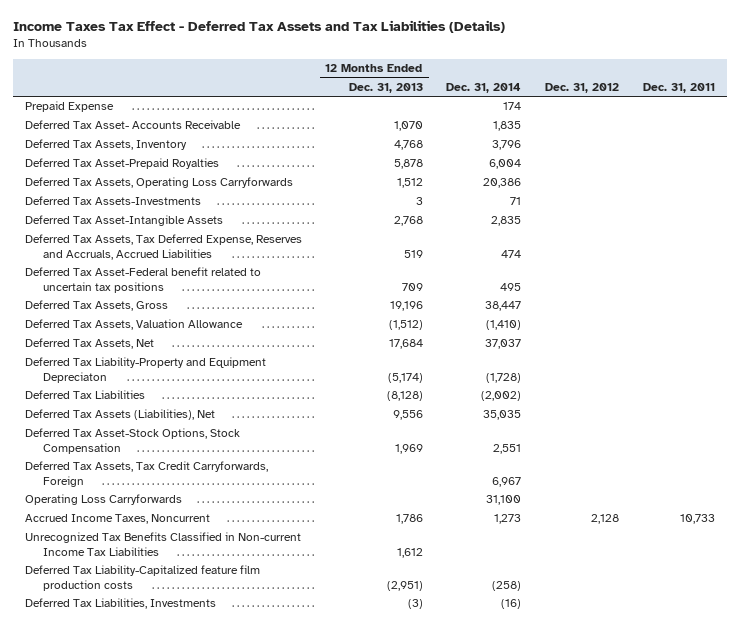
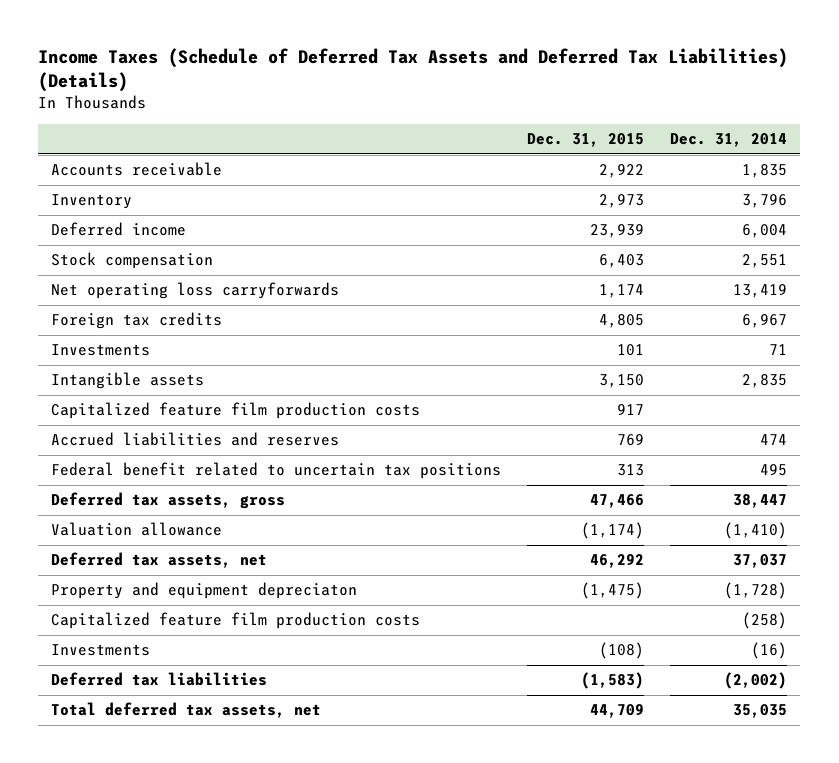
- Income Taxes Tax Effect - Deferred Tax Assets and Tax Liabilities (Details)
+ Income Taxes (Schedule of Deferred Tax Assets and Deferred Tax Liabilities) (Details)
- | 12 Months Ended Dec. 31, 2013 | Dec. 31, 2014 | Dec. 31, 2012 | Dec. 31, 2011
+ | Dec. 31, 2015 | Dec. 31, 2014
- Prepaid Expense | | 174 | |
- Deferred Tax Asset- Accounts Receivable | 1,070 | 1,835 | |
- Deferred Tax Assets, Inventory | 4,768 | 3,796 | |
- Deferred Tax Asset-Prepaid Royalties | 5,878 | 6,004 | |
- Deferred Tax Assets, Operating Loss Carryforwards | 1,512 | 20,386 | |
- Deferred Tax Assets-Investments | 3 | 71 | |
- Deferred Tax Asset-Intangible Assets | 2,768 | 2,835 | |
- Deferred Tax Assets, Tax Deferred Expense, Reserves and Accruals, Accrued Liabilities | 519 | 474 | |
- Deferred Tax Asset-Federal benefit related to uncertain tax positions | 709 | 495 | |
- Deferred Tax Assets, Gross | 19,196 | 38,447 | |
- Deferred Tax Assets, Valuation Allowance | (1,512) | (1,410) | |
- Deferred Tax Assets, Net | 17,684 | 37,037 | |
- Deferred Tax Liability-Property and Equipment Depreciaton | (5,174) | (1,728) | |
- Deferred Tax Liabilities | (8,128) | (2,002) | |
- Deferred Tax Assets (Liabilities), Net | 9,556 | 35,035 | |
- Deferred Tax Asset-Stock Options, Stock Compensation | 1,969 | 2,551 | |
- Deferred Tax Assets, Tax Credit Carryforwards, Foreign | | 6,967 | |
- Operating Loss Carryforwards | | 31,100 | |
- Accrued Income Taxes, Noncurrent | 1,786 | 1,273 | 2,128 | 10,733
- Unrecognized Tax Benefits Classified in Non-current Income Tax Liabilities | 1,612 | | |
- Deferred Tax Liability-Capitalized feature film production costs | (2,951) | (258) | |
- Deferred Tax Liabilities, Investments | (3) | (16) | |
+ Accounts receivable | 2,922 | 1,835
+ Inventory | 2,973 | 3,796
+ Deferred income | 23,939 | 6,004
+ Stock compensation | 6,403 | 2,551
+ Net operating loss carryforwards | 1,174 | 13,419
+ Foreign tax credits | 4,805 | 6,967
+ Investments | 101 | 71
+ Intangible assets | 3,150 | 2,835
+ Capitalized feature film production costs | 917 |
+ Accrued liabilities and reserves | 769 | 474
+ Federal benefit related to uncertain tax positions | 313 | 495
+ Deferred tax assets, gross | 47,466 | 38,447
+ Valuation allowance | (1,174) | (1,410)
+ Deferred tax assets, net | 46,292 | 37,037
+ Property and equipment depreciaton | (1,475) | (1,728)
+ Capitalized feature film production costs | | (258)
+ Investments | (108) | (16)
+ Deferred tax liabilities | (1,583) | (2,002)
+ Total deferred tax assets, net | 44,709 | 35,035

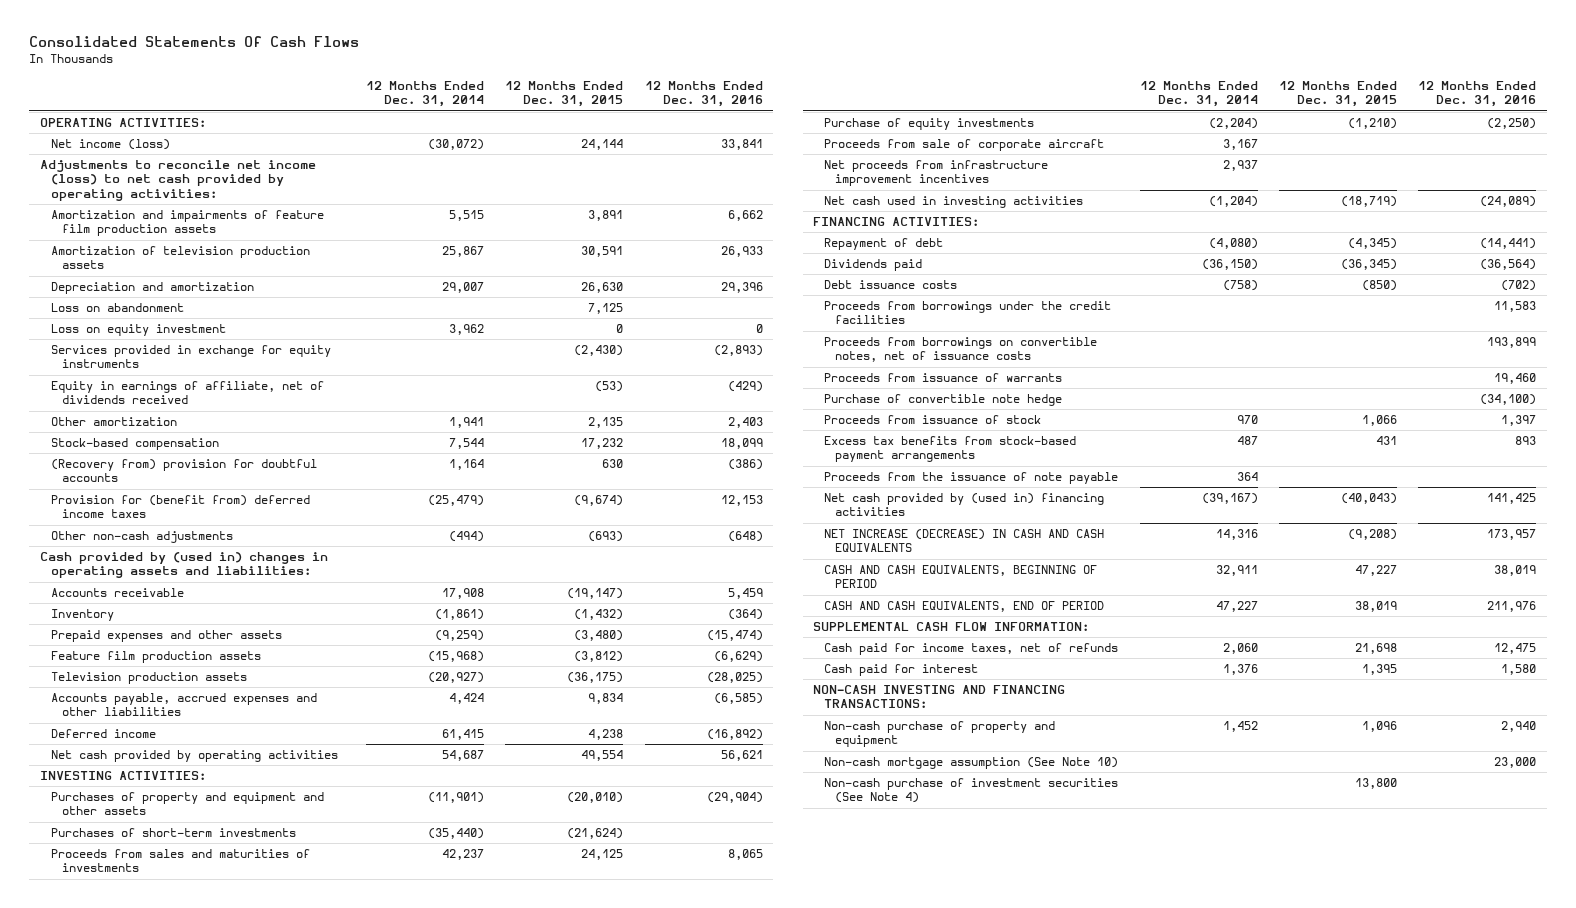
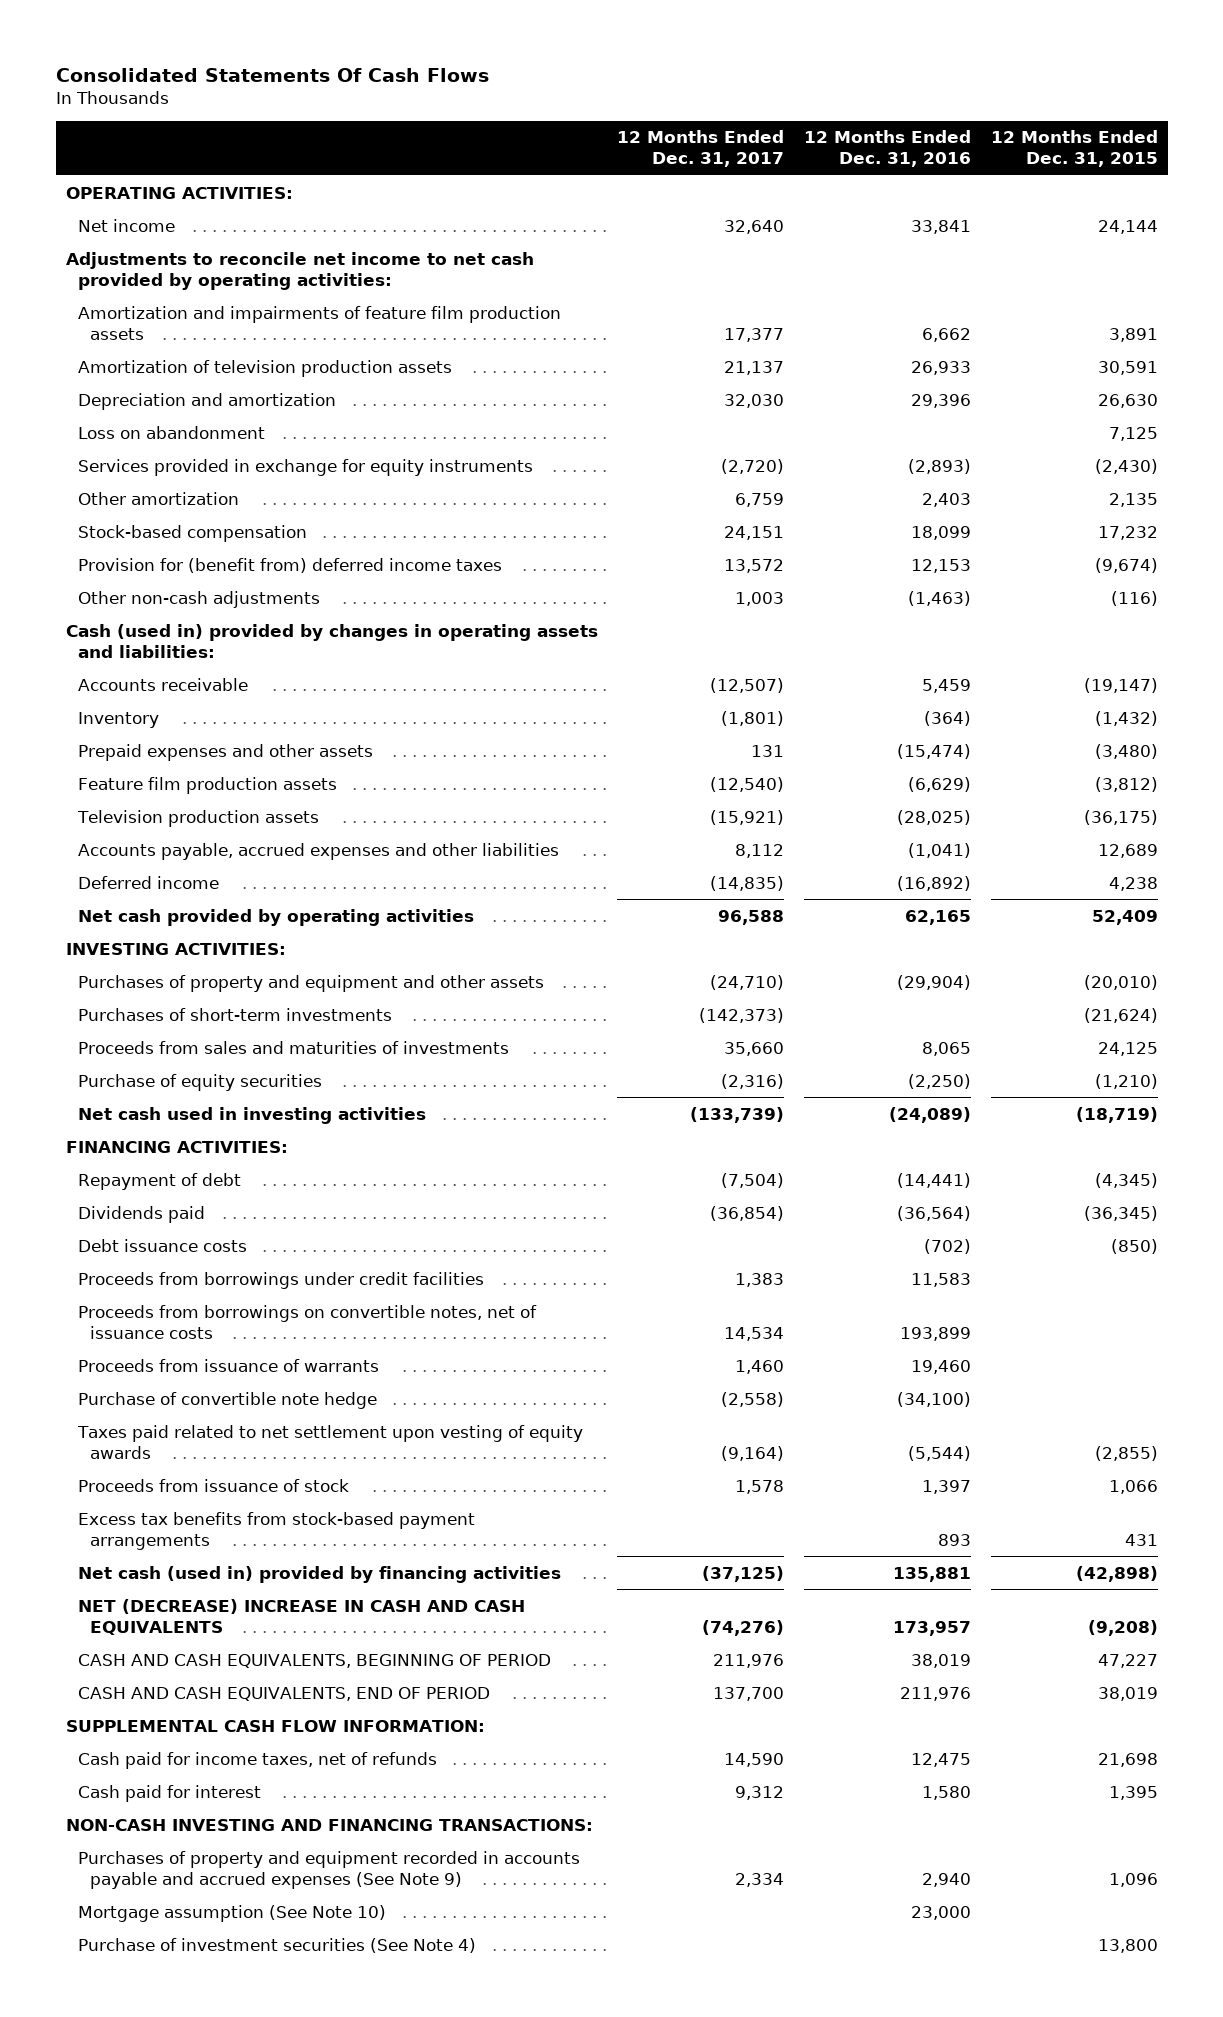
- | 12 Months Ended Dec. 31, 2014 | 12 Months Ended Dec. 31, 2015 | 12 Months Ended Dec. 31, 2016
+ | 12 Months Ended Dec. 31, 2017 | 12 Months Ended Dec. 31, 2016 | 12 Months Ended Dec. 31, 2015
- Net income (loss) | (30,072) | 24,144 | 33,841
- Adjustments to reconcile net income (loss) to net cash provided by operating activities:
+ Net income | 32,640 | 33,841 | 24,144
+ Adjustments to reconcile net income to net cash provided by operating activities:
- Loss on equity investment | 3,962 | 0 | 0
- Equity in earnings of affiliate, net of dividends received | | (53) | (429)
- (Recovery from) provision for doubtful accounts | 1,164 | 630 | (386)
- Other non-cash adjustments | (494) | (693) | (648)
- Cash provided by (used in) changes in operating assets and liabilities:
+ Other non-cash adjustments | 1,003 | (1,463) | (116)
+ Cash (used in) provided by changes in operating assets and liabilities:
- Accounts payable, accrued expenses and other liabilities | 4,424 | 9,834 | (6,585)
+ Accounts payable, accrued expenses and other liabilities | 8,112 | (1,041) | 12,689
- Net cash provided by operating activities | 54,687 | 49,554 | 56,621
+ Net cash provided by operating activities | 96,588 | 62,165 | 52,409
- Purchase of equity investments | (2,204) | (1,210) | (2,250)
- Proceeds from sale of corporate aircraft | 3,167 | |
- Net proceeds from infrastructure improvement incentives | 2,937 | |
+ Purchase of equity securities | (2,316) | (2,250) | (1,210)
- Proceeds from borrowings under the credit facilities | | | 11,583
+ Proceeds from borrowings under credit facilities | 1,383 | 11,583 |
+ Taxes paid related to net settlement upon vesting of equity awards | (9,164) | (5,544) | (2,855)
- Proceeds from the issuance of note payable | 364 | |
- Net cash provided by (used in) financing activities | (39,167) | (40,043) | 141,425
- NET INCREASE (DECREASE) IN CASH AND CASH EQUIVALENTS | 14,316 | (9,208) | 173,957
+ Net cash (used in) provided by financing activities | (37,125) | 135,881 | (42,898)
+ NET (DECREASE) INCREASE IN CASH AND CASH EQUIVALENTS | (74,276) | 173,957 | (9,208)
- Non-cash purchase of property and equipment | 1,452 | 1,096 | 2,940
- Non-cash mortgage assumption (See Note 10) | | | 23,000
- Non-cash purchase of investment securities (See Note 4) | | 13,800 |
+ Purchases of property and equipment recorded in accounts payable and accrued expenses (See Note 9) | 2,334 | 2,940 | 1,096
+ Mortgage assumption (See Note 10) | | 23,000 |
+ Purchase of investment securities (See Note 4) | | | 13,800

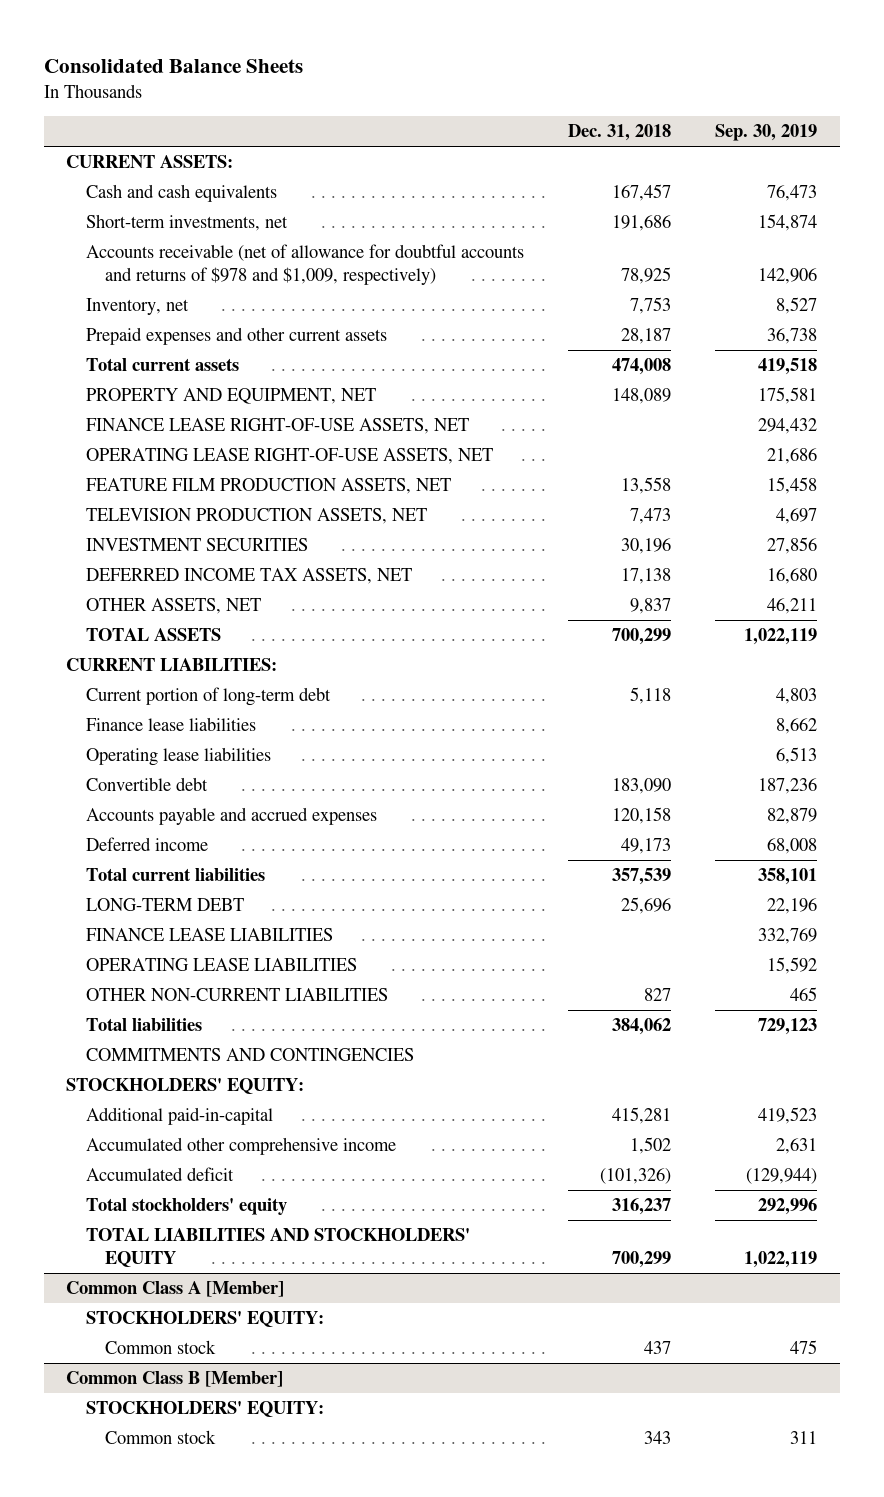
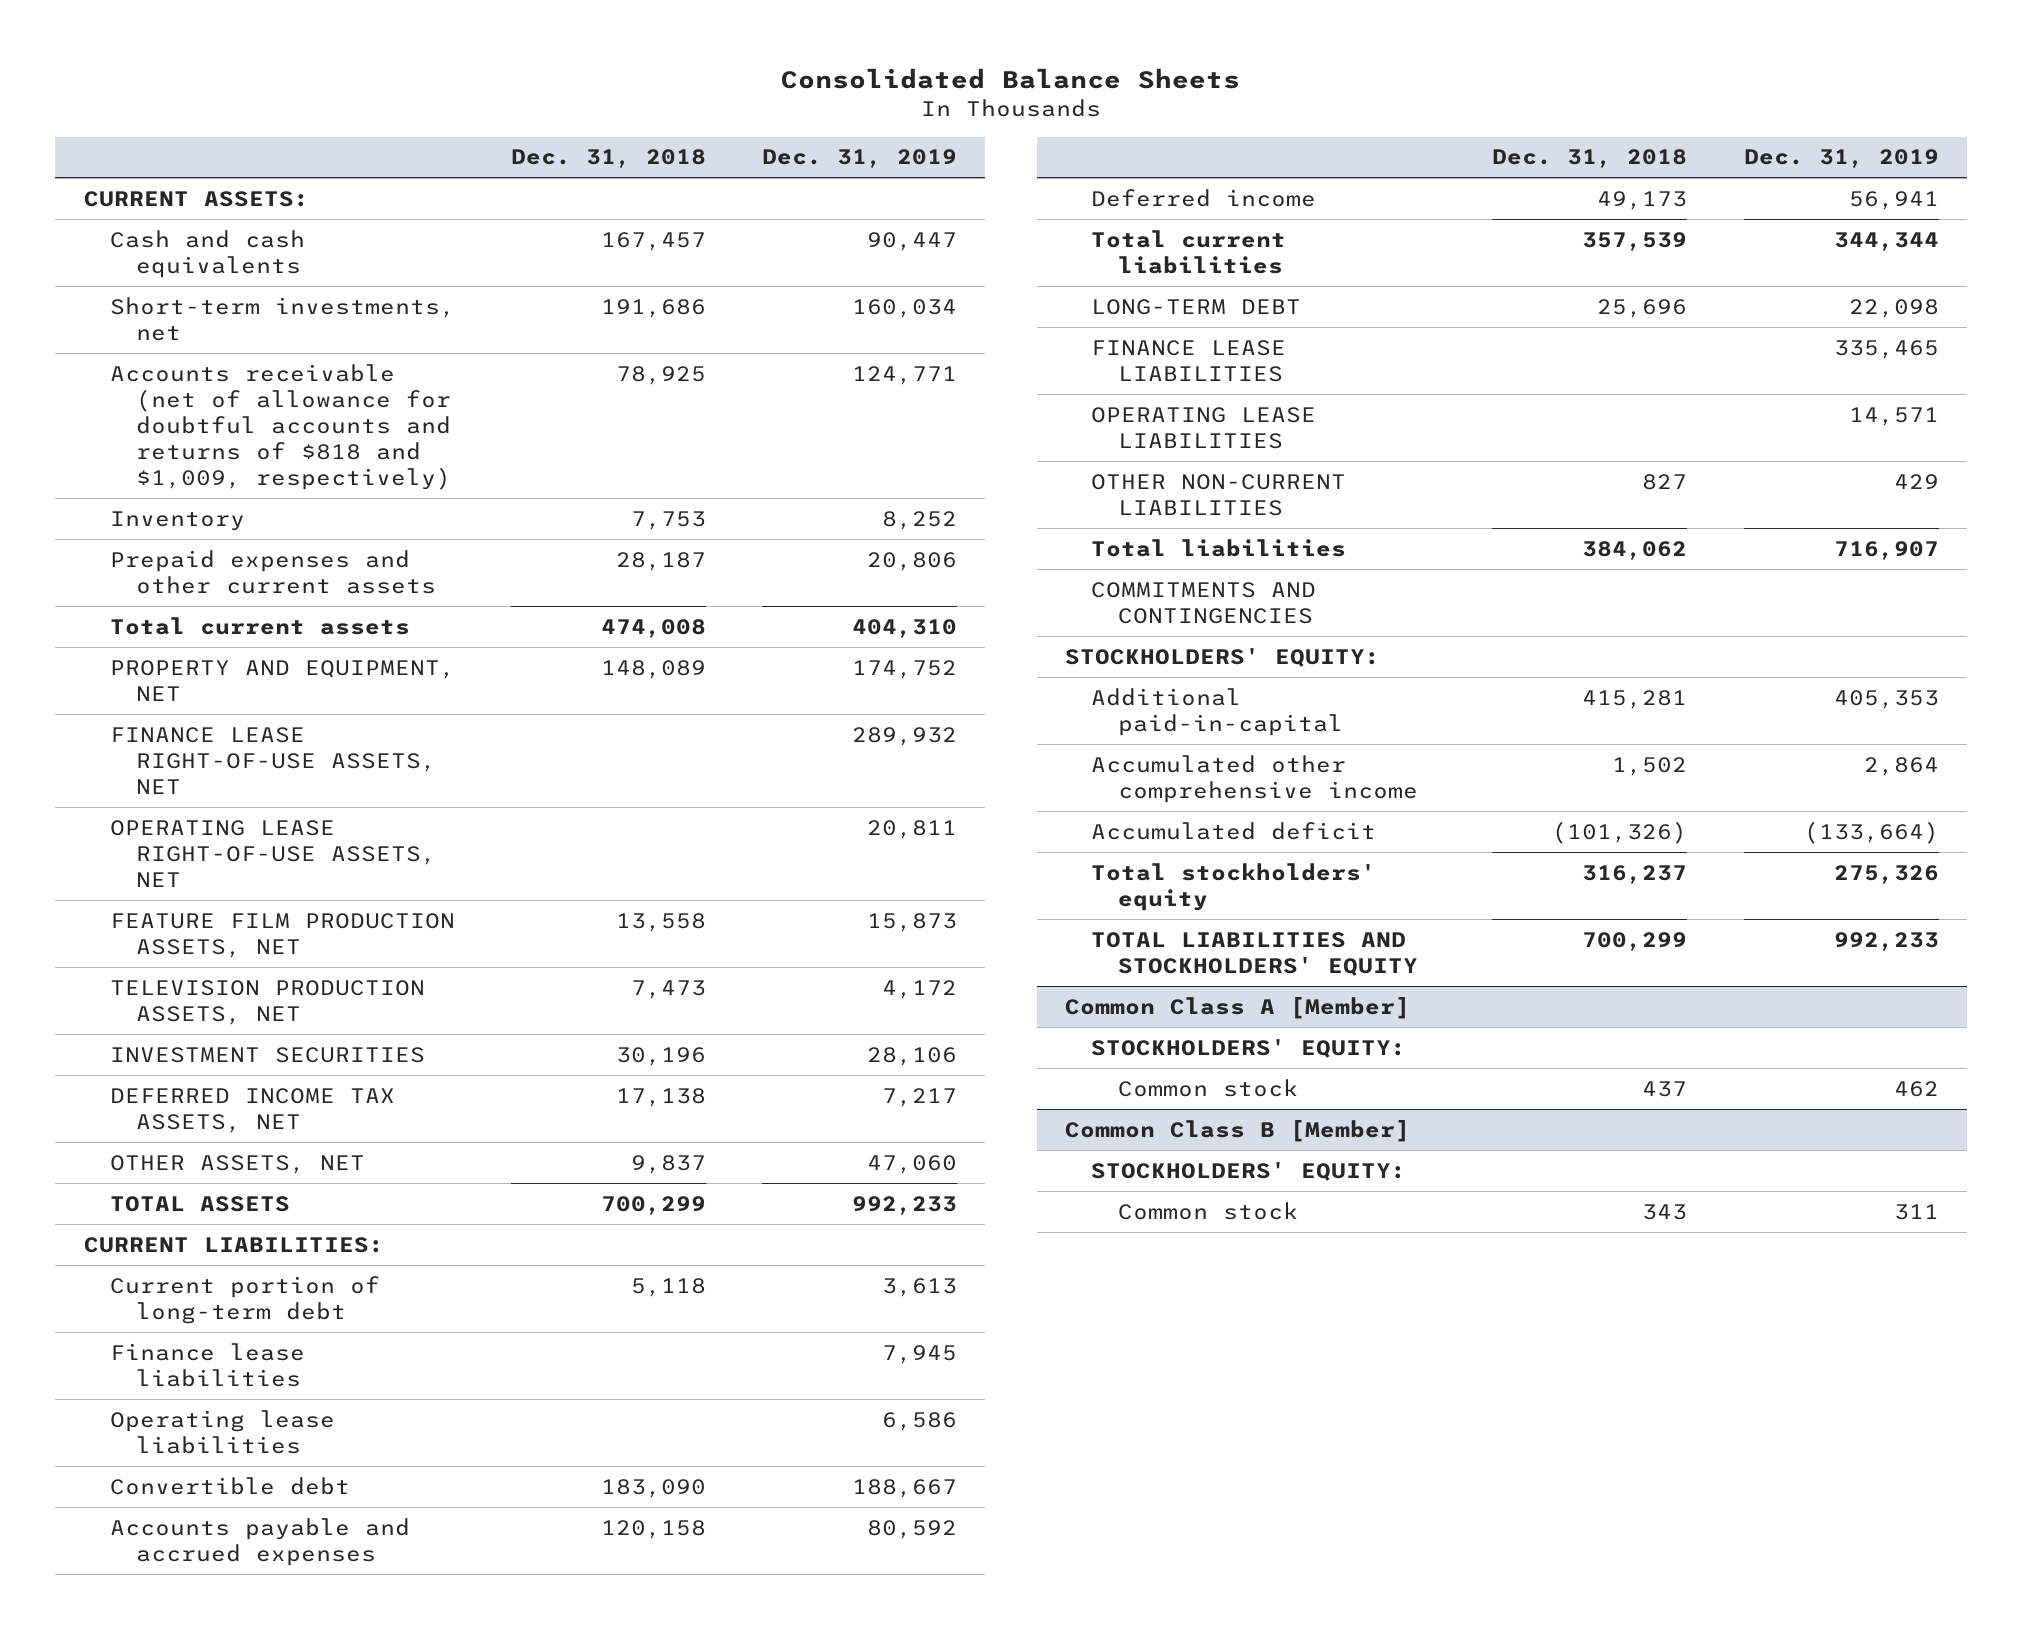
- | Dec. 31, 2018 | Sep. 30, 2019
+ | Dec. 31, 2018 | Dec. 31, 2019
- Accounts receivable (net of allowance for doubtful accounts and returns of $978 and $1,009, respectively) | 78,925 | 142,906
- Inventory, net | 7,753 | 8,527
+ Accounts receivable (net of allowance for doubtful accounts and returns of $818 and $1,009, respectively) | 78,925 | 124,771
+ Inventory | 7,753 | 8,252

